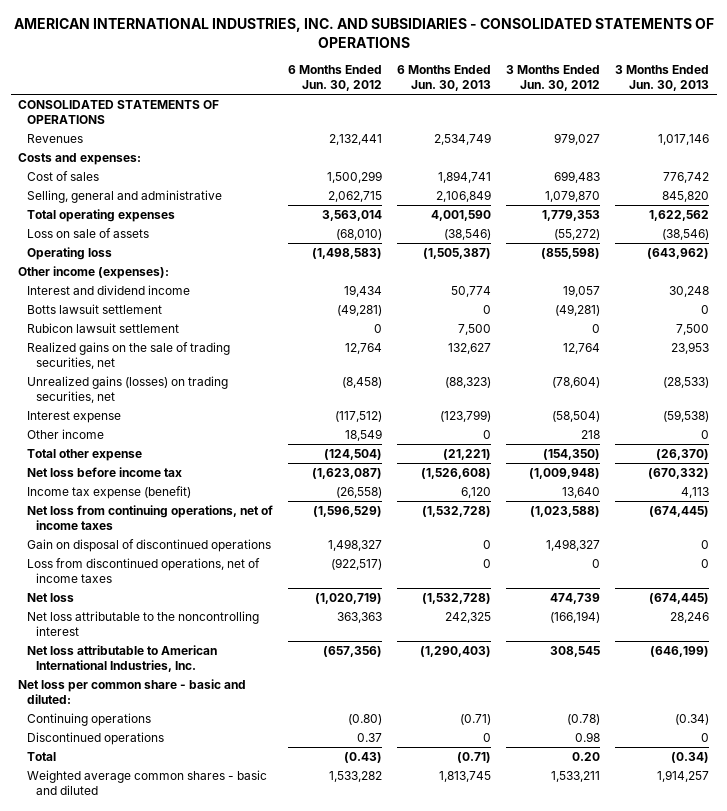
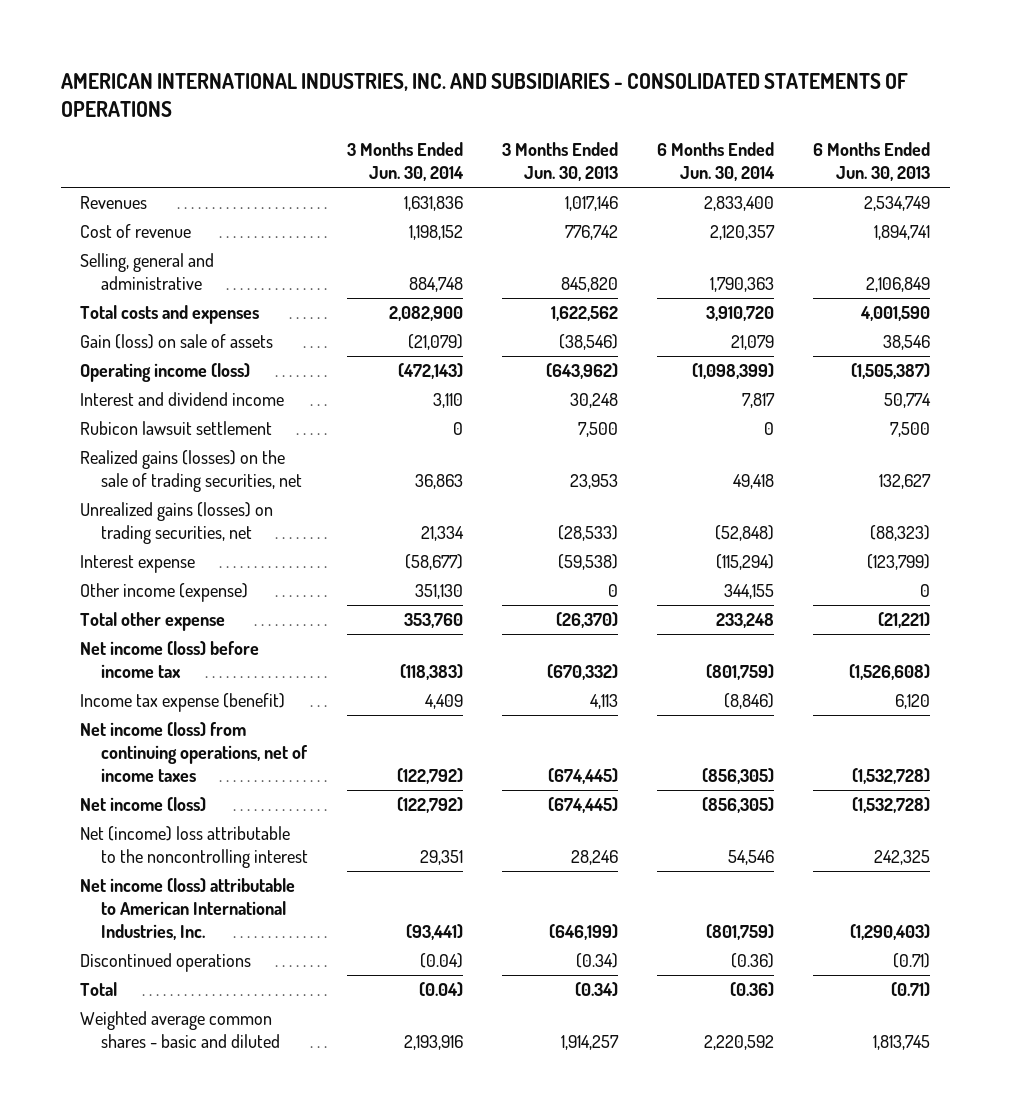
- | 6 Months Ended Jun. 30, 2012 | 6 Months Ended Jun. 30, 2013 | 3 Months Ended Jun. 30, 2012 | 3 Months Ended Jun. 30, 2013
+ | 3 Months Ended Jun. 30, 2014 | 3 Months Ended Jun. 30, 2013 | 6 Months Ended Jun. 30, 2014 | 6 Months Ended Jun. 30, 2013
- CONSOLIDATED STATEMENTS OF OPERATIONS
- Costs and expenses:
- Cost of sales | 1,500,299 | 1,894,741 | 699,483 | 776,742
+ Cost of revenue | 1,198,152 | 776,742 | 2,120,357 | 1,894,741
- Total operating expenses | 3,563,014 | 4,001,590 | 1,779,353 | 1,622,562
- Loss on sale of assets | (68,010) | (38,546) | (55,272) | (38,546)
- Operating loss | (1,498,583) | (1,505,387) | (855,598) | (643,962)
- Other income (expenses):
+ Total costs and expenses | 2,082,900 | 1,622,562 | 3,910,720 | 4,001,590
+ Gain (loss) on sale of assets | (21,079) | (38,546) | 21,079 | 38,546
+ Operating income (loss) | (472,143) | (643,962) | (1,098,399) | (1,505,387)
- Botts lawsuit settlement | (49,281) | 0 | (49,281) | 0
- Realized gains on the sale of trading securities, net | 12,764 | 132,627 | 12,764 | 23,953
+ Realized gains (losses) on the sale of trading securities, net | 36,863 | 23,953 | 49,418 | 132,627
- Other income | 18,549 | 0 | 218 | 0
+ Other income (expense) | 351,130 | 0 | 344,155 | 0
- Net loss before income tax | (1,623,087) | (1,526,608) | (1,009,948) | (670,332)
+ Net income (loss) before income tax | (118,383) | (670,332) | (801,759) | (1,526,608)
- Net loss from continuing operations, net of income taxes | (1,596,529) | (1,532,728) | (1,023,588) | (674,445)
- Gain on disposal of discontinued operations | 1,498,327 | 0 | 1,498,327 | 0
- Loss from discontinued operations, net of income taxes | (922,517) | 0 | 0 | 0
- Net loss | (1,020,719) | (1,532,728) | 474,739 | (674,445)
- Net loss attributable to the noncontrolling interest | 363,363 | 242,325 | (166,194) | 28,246
- Net loss attributable to American International Industries, Inc. | (657,356) | (1,290,403) | 308,545 | (646,199)
- Net loss per common share - basic and diluted:
- Continuing operations | (0.80) | (0.71) | (0.78) | (0.34)
- Discontinued operations | 0.37 | 0 | 0.98 | 0
+ Net income (loss) from continuing operations, net of income taxes | (122,792) | (674,445) | (856,305) | (1,532,728)
+ Net income (loss) | (122,792) | (674,445) | (856,305) | (1,532,728)
+ Net (income) loss attributable to the noncontrolling interest | 29,351 | 28,246 | 54,546 | 242,325
+ Net income (loss) attributable to American International Industries, Inc. | (93,441) | (646,199) | (801,759) | (1,290,403)
+ Discontinued operations | (0.04) | (0.34) | (0.36) | (0.71)

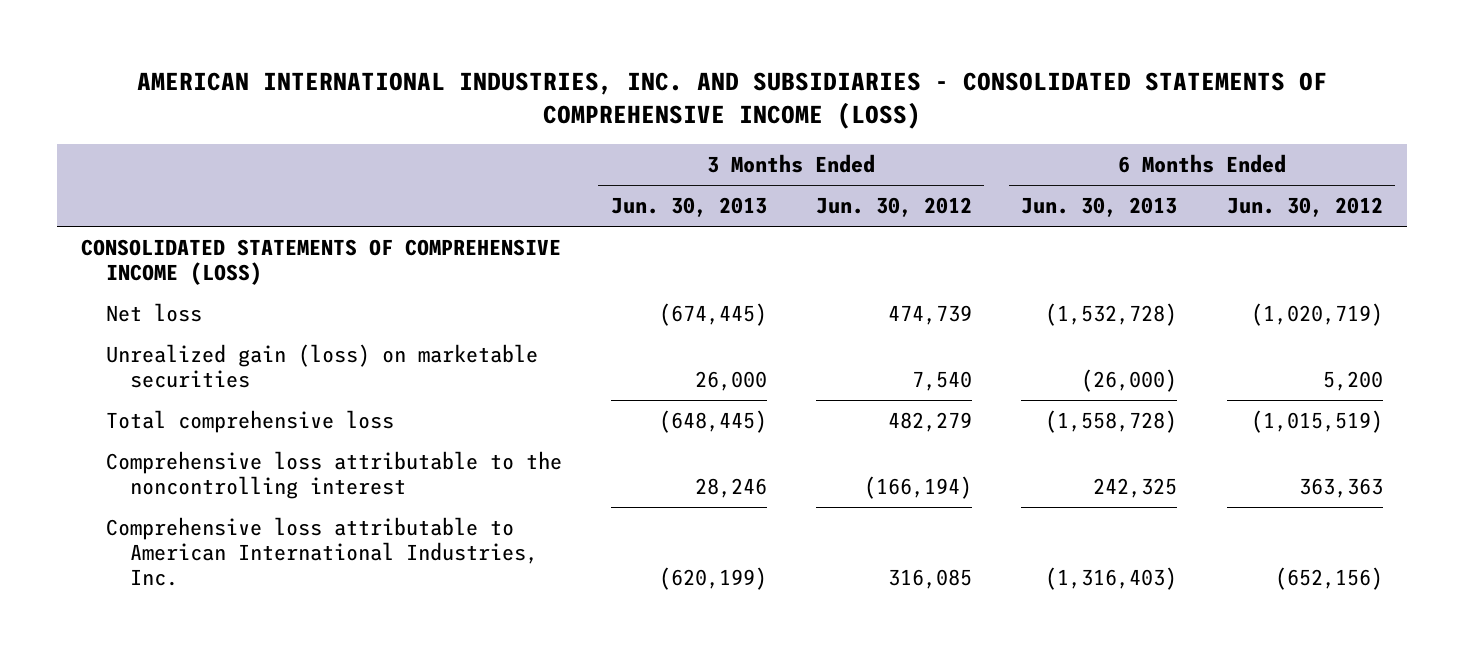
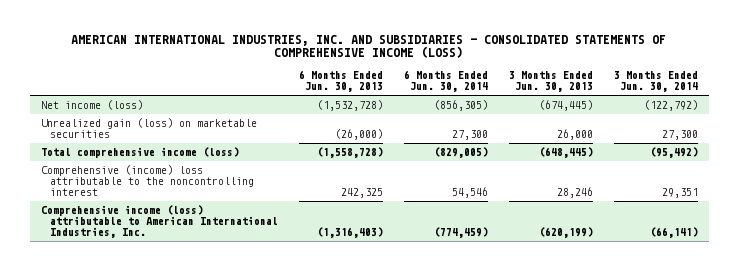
- | 3 Months Ended Jun. 30, 2013 | 3 Months Ended Jun. 30, 2012 | 6 Months Ended Jun. 30, 2013 | 6 Months Ended Jun. 30, 2012
+ | 6 Months Ended Jun. 30, 2013 | 6 Months Ended Jun. 30, 2014 | 3 Months Ended Jun. 30, 2013 | 3 Months Ended Jun. 30, 2014
- CONSOLIDATED STATEMENTS OF COMPREHENSIVE INCOME (LOSS)
- Net loss | (674,445) | 474,739 | (1,532,728) | (1,020,719)
+ Net income (loss) | (1,532,728) | (856,305) | (674,445) | (122,792)
- Total comprehensive loss | (648,445) | 482,279 | (1,558,728) | (1,015,519)
- Comprehensive loss attributable to the noncontrolling interest | 28,246 | (166,194) | 242,325 | 363,363
- Comprehensive loss attributable to American International Industries, Inc. | (620,199) | 316,085 | (1,316,403) | (652,156)
+ Total comprehensive income (loss) | (1,558,728) | (829,005) | (648,445) | (95,492)
+ Comprehensive (income) loss attributable to the noncontrolling interest | 242,325 | 54,546 | 28,246 | 29,351
+ Comprehensive income (loss) attributable to American International Industries, Inc. | (1,316,403) | (774,459) | (620,199) | (66,141)

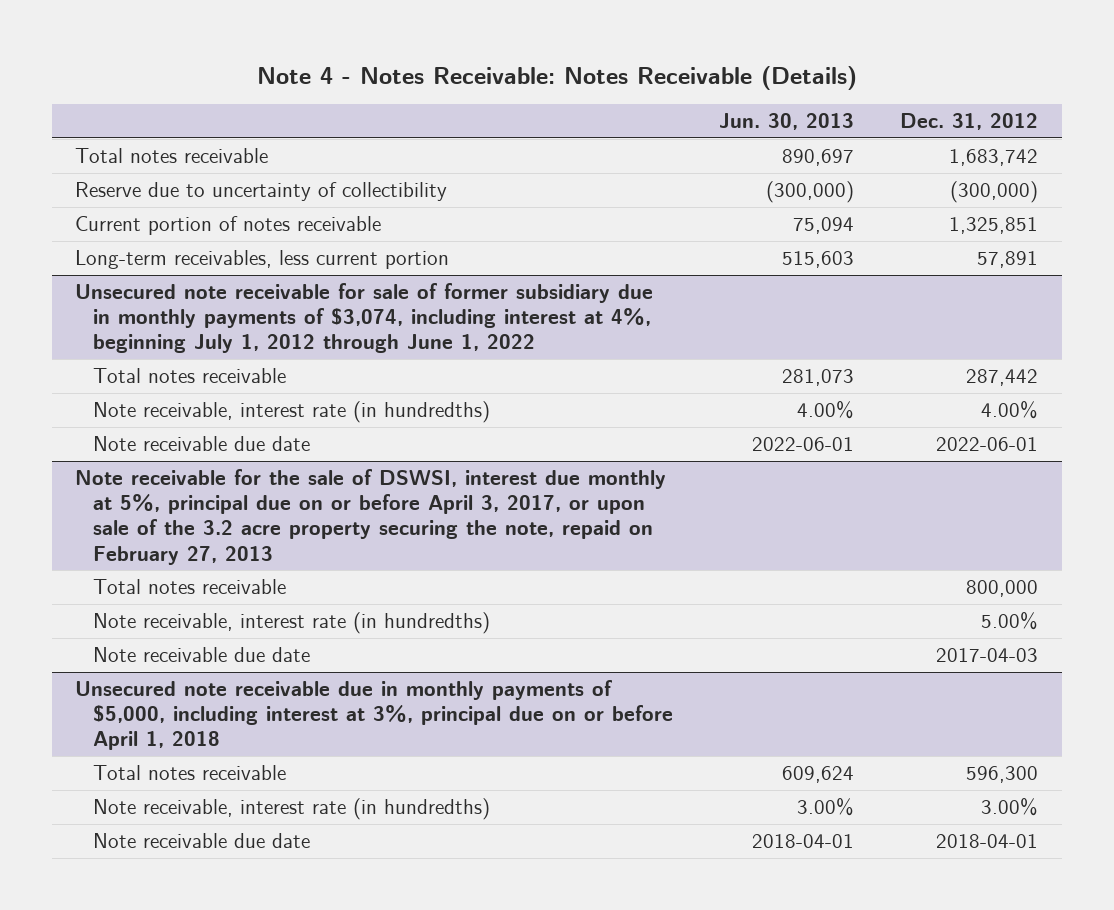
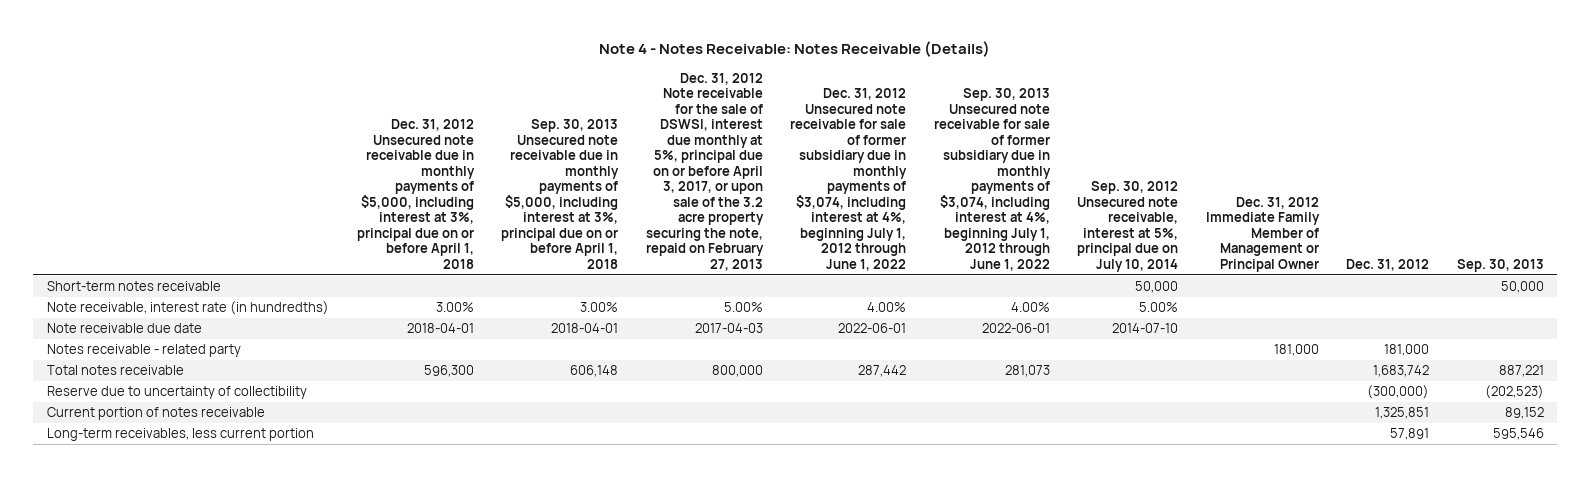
- | Jun. 30, 2013 | Dec. 31, 2012
+ | Dec. 31, 2012 Unsecured note receivable due in monthly payments of $5,000, including interest at 3%, principal due on or before April 1, 2018 | Sep. 30, 2013 Unsecured note receivable due in monthly payments of $5,000, including interest at 3%, principal due on or before April 1, 2018 | Dec. 31, 2012 Note receivable for the sale of DSWSI, interest due monthly at 5%, principal due on or before April 3, 2017, or upon sale of the 3.2 acre property securing the note, repaid on February 27, 2013 | Dec. 31, 2012 Unsecured note receivable for sale of former subsidiary due in monthly payments of $3,074, including interest at 4%, beginning July 1, 2012 through June 1, 2022 | Sep. 30, 2013 Unsecured note receivable for sale of former subsidiary due in monthly payments of $3,074, including interest at 4%, beginning July 1, 2012 through June 1, 2022 | Sep. 30, 2012 Unsecured note receivable, interest at 5%, principal due on July 10, 2014 | Dec. 31, 2012 Immediate Family Member of Management or Principal Owner | Dec. 31, 2012 | Sep. 30, 2013
+ Short-term notes receivable | | | | | | 50,000 | | | 50,000
+ Note receivable, interest rate (in hundredths) | 3.00% | 3.00% | 5.00% | 4.00% | 4.00% | 5.00% | | |
+ Note receivable due date | 2018-04-01 | 2018-04-01 | 2017-04-03 | 2022-06-01 | 2022-06-01 | 2014-07-10 | | |
+ Notes receivable - related party | | | | | | | 181,000 | 181,000 |
- Unsecured note receivable for sale of former subsidiary due in monthly payments of $3,074, including interest at 4%, beginning July 1, 2012 through June 1, 2022
- Total notes receivable | 281,073 | 287,442
- Note receivable, interest rate (in hundredths) | 4.00% | 4.00%
- Note receivable due date | 2022-06-01 | 2022-06-01
- Note receivable for the sale of DSWSI, interest due monthly at 5%, principal due on or before April 3, 2017, or upon sale of the 3.2 acre property securing the note, repaid on February 27, 2013
- Total notes receivable | | 800,000
- Note receivable, interest rate (in hundredths) | | 5.00%
- Note receivable due date | | 2017-04-03
- Unsecured note receivable due in monthly payments of $5,000, including interest at 3%, principal due on or before April 1, 2018
- Total notes receivable | 609,624 | 596,300
- Note receivable, interest rate (in hundredths) | 3.00% | 3.00%
- Note receivable due date | 2018-04-01 | 2018-04-01

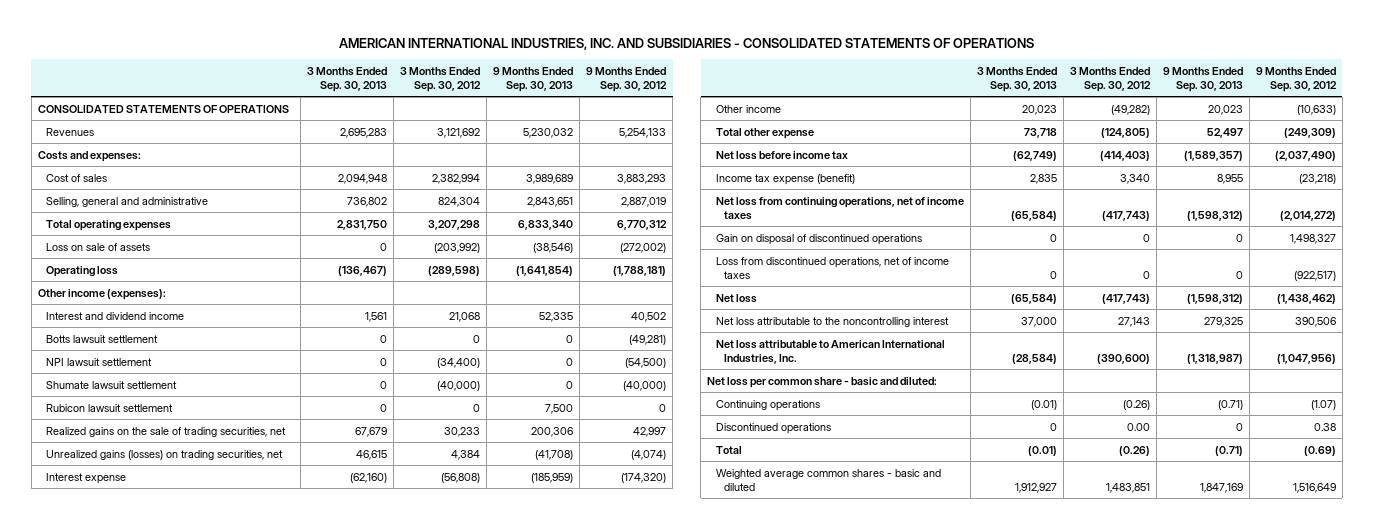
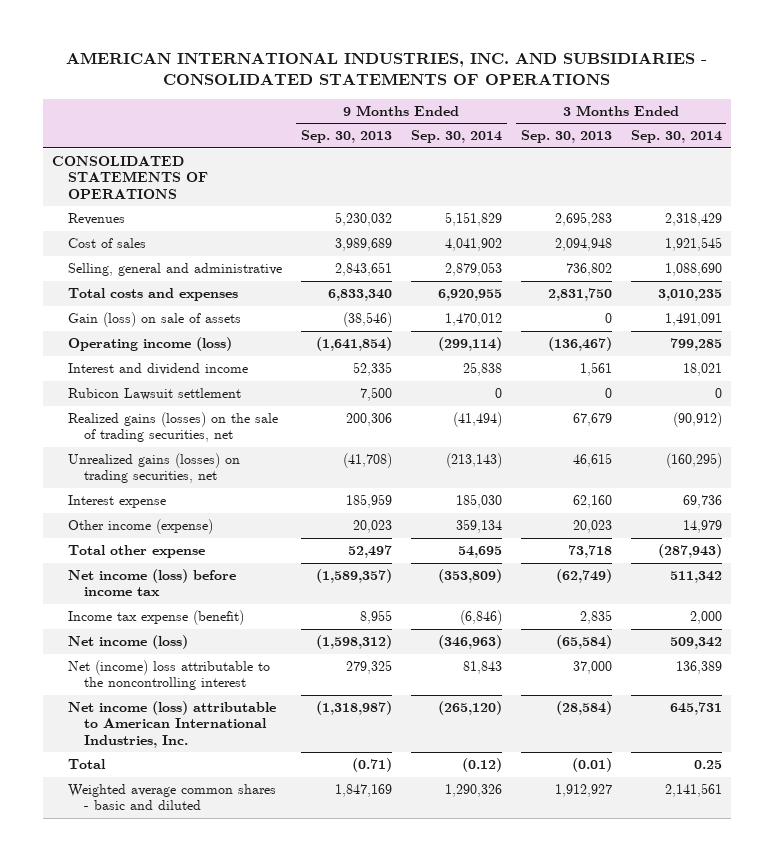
- | 3 Months Ended Sep. 30, 2013 | 3 Months Ended Sep. 30, 2012 | 9 Months Ended Sep. 30, 2013 | 9 Months Ended Sep. 30, 2012
+ | 9 Months Ended Sep. 30, 2013 | 9 Months Ended Sep. 30, 2014 | 3 Months Ended Sep. 30, 2013 | 3 Months Ended Sep. 30, 2014
- Costs and expenses:
- Total operating expenses | 2,831,750 | 3,207,298 | 6,833,340 | 6,770,312
- Loss on sale of assets | 0 | (203,992) | (38,546) | (272,002)
- Operating loss | (136,467) | (289,598) | (1,641,854) | (1,788,181)
- Other income (expenses):
+ Total costs and expenses | 6,833,340 | 6,920,955 | 2,831,750 | 3,010,235
+ Gain (loss) on sale of assets | (38,546) | 1,470,012 | 0 | 1,491,091
+ Operating income (loss) | (1,641,854) | (299,114) | (136,467) | 799,285
- Botts lawsuit settlement | 0 | 0 | 0 | (49,281)
- NPI lawsuit settlement | 0 | (34,400) | 0 | (54,500)
- Shumate lawsuit settlement | 0 | (40,000) | 0 | (40,000)
- Rubicon lawsuit settlement | 0 | 0 | 7,500 | 0
- Realized gains on the sale of trading securities, net | 67,679 | 30,233 | 200,306 | 42,997
+ Rubicon Lawsuit settlement | 7,500 | 0 | 0 | 0
+ Realized gains (losses) on the sale of trading securities, net | 200,306 | (41,494) | 67,679 | (90,912)
- Interest expense | (62,160) | (56,808) | (185,959) | (174,320)
- Other income | 20,023 | (49,282) | 20,023 | (10,633)
+ Interest expense | 185,959 | 185,030 | 62,160 | 69,736
+ Other income (expense) | 20,023 | 359,134 | 20,023 | 14,979
- Net loss before income tax | (62,749) | (414,403) | (1,589,357) | (2,037,490)
+ Net income (loss) before income tax | (1,589,357) | (353,809) | (62,749) | 511,342
- Net loss from continuing operations, net of income taxes | (65,584) | (417,743) | (1,598,312) | (2,014,272)
- Gain on disposal of discontinued operations | 0 | 0 | 0 | 1,498,327
- Loss from discontinued operations, net of income taxes | 0 | 0 | 0 | (922,517)
- Net loss | (65,584) | (417,743) | (1,598,312) | (1,438,462)
- Net loss attributable to the noncontrolling interest | 37,000 | 27,143 | 279,325 | 390,506
- Net loss attributable to American International Industries, Inc. | (28,584) | (390,600) | (1,318,987) | (1,047,956)
- Net loss per common share - basic and diluted:
- Continuing operations | (0.01) | (0.26) | (0.71) | (1.07)
- Discontinued operations | 0 | 0.00 | 0 | 0.38
+ Net income (loss) | (1,598,312) | (346,963) | (65,584) | 509,342
+ Net (income) loss attributable to the noncontrolling interest | 279,325 | 81,843 | 37,000 | 136,389
+ Net income (loss) attributable to American International Industries, Inc. | (1,318,987) | (265,120) | (28,584) | 645,731

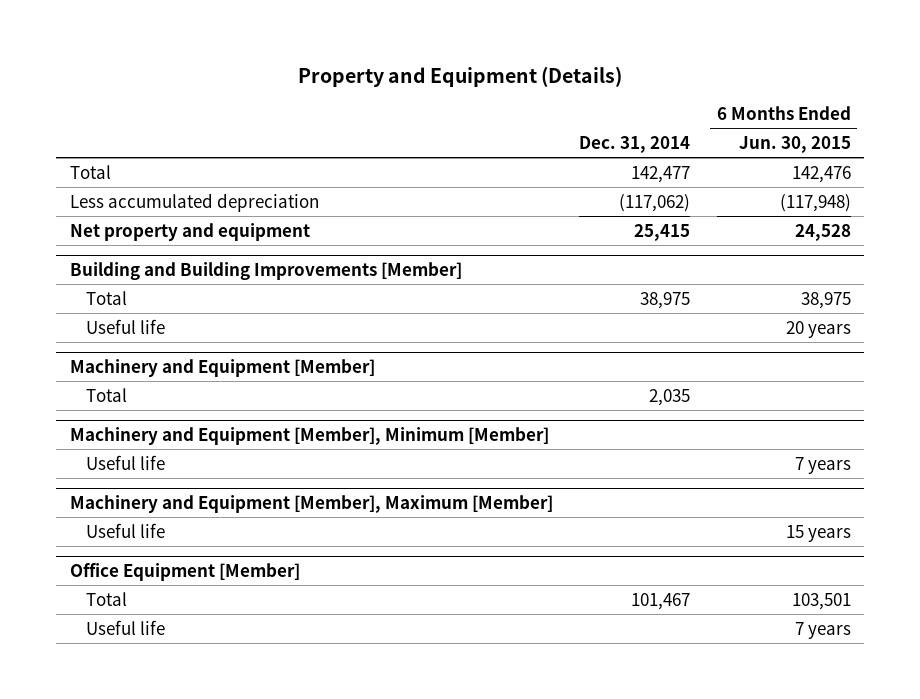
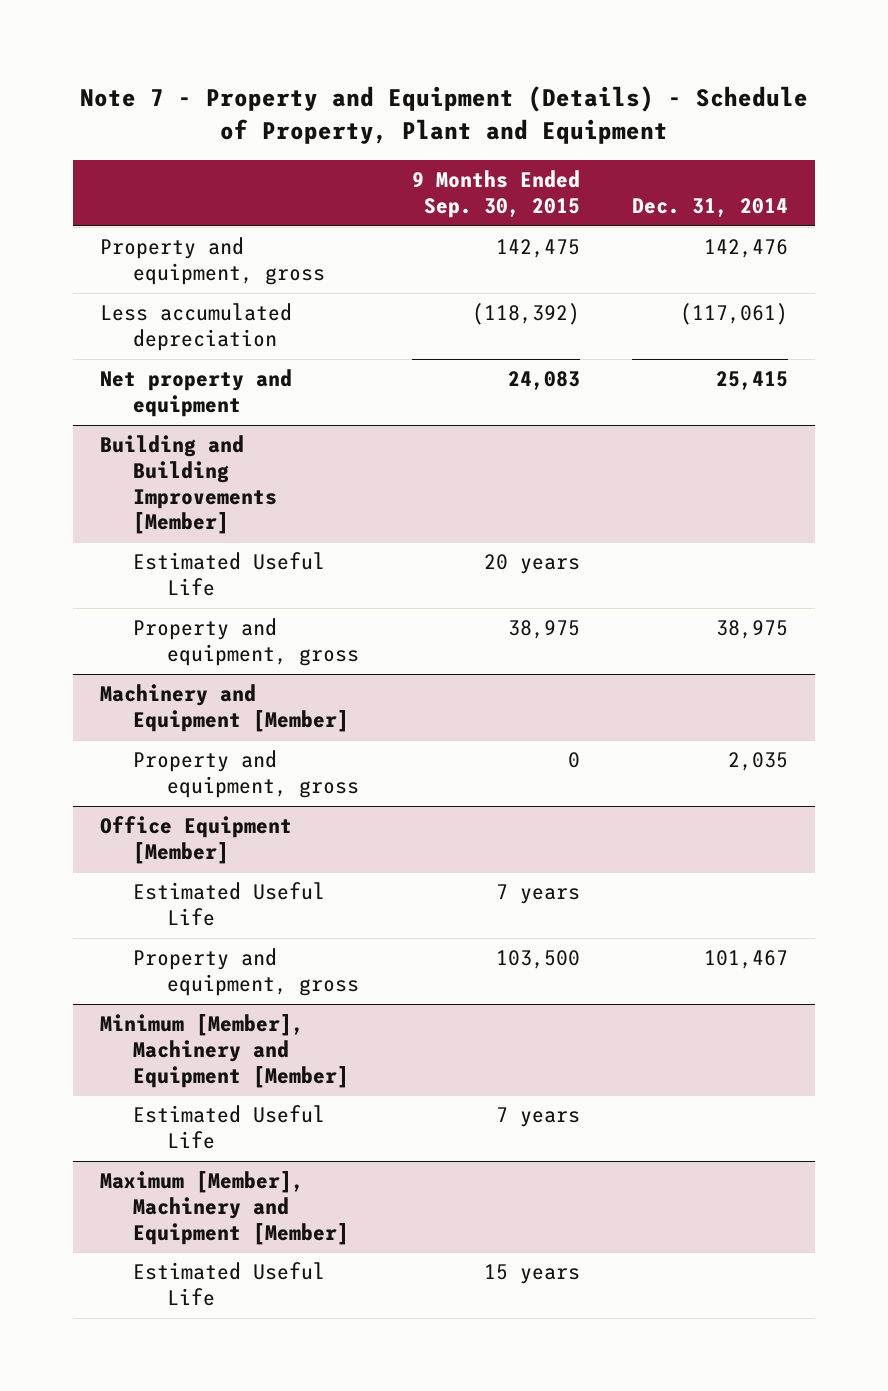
- Property and Equipment (Details)
+ Note 7 - Property and Equipment (Details) - Schedule of Property, Plant and Equipment
- | Dec. 31, 2014 | 6 Months Ended Jun. 30, 2015
+ | 9 Months Ended Sep. 30, 2015 | Dec. 31, 2014
- Total | 142,477 | 142,476
- Less accumulated depreciation | (117,062) | (117,948)
+ Property and equipment, gross | 142,475 | 142,476
+ Less accumulated depreciation | (118,392) | (117,061)
@ Building and Building Improvements [Member]
- Total | 38,975 | 38,975
- Useful life | | 20 years
+ Estimated Useful Life | 20 years |
+ Property and equipment, gross | 38,975 | 38,975
@ Machinery and Equipment [Member]
- Total | 2,035 |
- Machinery and Equipment [Member], Minimum [Member]
- Useful life | | 7 years
- Machinery and Equipment [Member], Maximum [Member]
- Useful life | | 15 years
@ Machinery and Equipment [Member]
+ Property and equipment, gross | 0 | 2,035
@ Office Equipment [Member]
- Total | 101,467 | 103,501
- Useful life | | 7 years
+ Estimated Useful Life | 7 years |
+ Property and equipment, gross | 103,500 | 101,467
+ Minimum [Member], Machinery and Equipment [Member]
+ Estimated Useful Life | 7 years |
+ Maximum [Member], Machinery and Equipment [Member]
+ Estimated Useful Life | 15 years |

